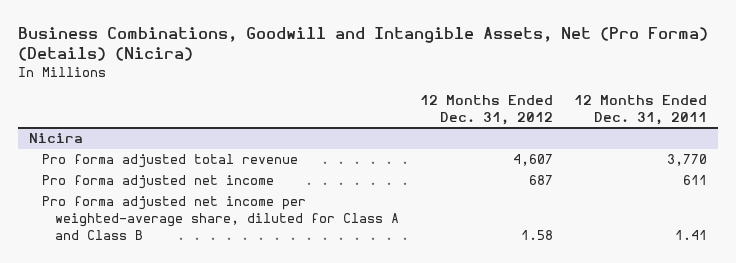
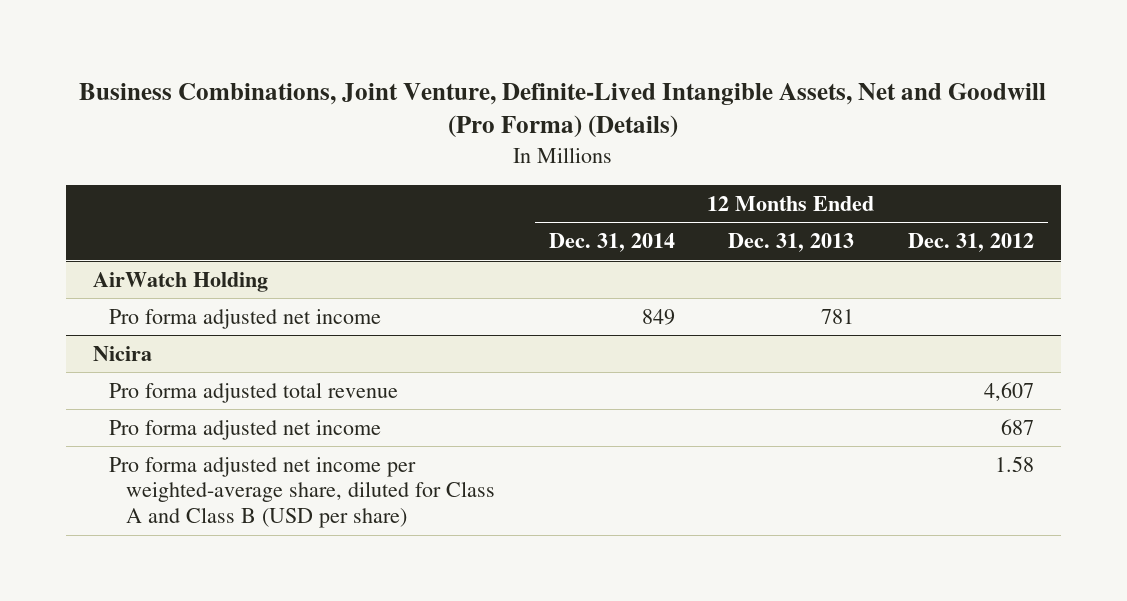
- Business Combinations, Goodwill and Intangible Assets, Net (Pro Forma) (Details) (Nicira)
+ Business Combinations, Joint Venture, Definite-Lived Intangible Assets, Net and Goodwill (Pro Forma) (Details)
- | 12 Months Ended Dec. 31, 2012 | 12 Months Ended Dec. 31, 2011
+ | 12 Months Ended Dec. 31, 2014 | 12 Months Ended Dec. 31, 2013 | 12 Months Ended Dec. 31, 2012
+ AirWatch Holding
+ Pro forma adjusted net income | 849 | 781 |
@ Nicira
- Pro forma adjusted net income per weighted-average share, diluted for Class A and Class B | 1.58 | 1.41
+ Pro forma adjusted net income per weighted-average share, diluted for Class A and Class B (USD per share) | | | 1.58

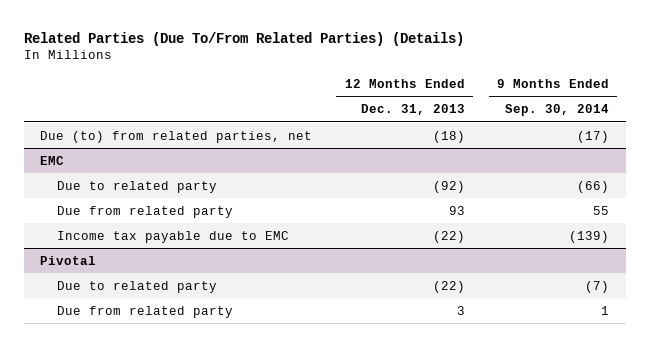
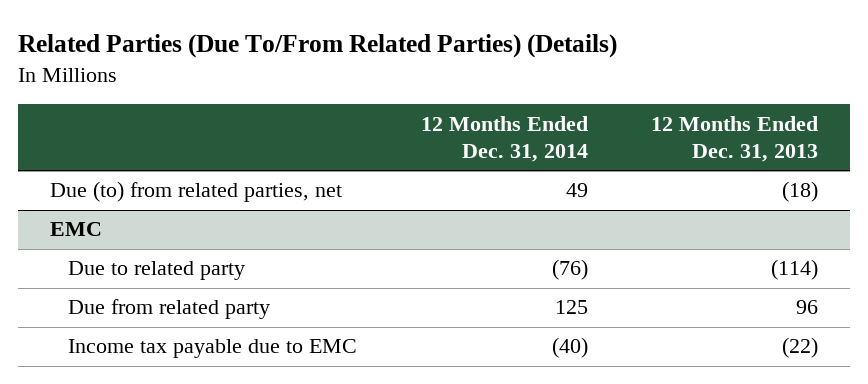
- | 12 Months Ended Dec. 31, 2013 | 9 Months Ended Sep. 30, 2014
+ | 12 Months Ended Dec. 31, 2014 | 12 Months Ended Dec. 31, 2013
@ EMC
- Due to related party | (92) | (66)
- Due from related party | 93 | 55
+ Due to related party | (76) | (114)
+ Due from related party | 125 | 96
- Pivotal
- Due to related party | (22) | (7)
- Due from related party | 3 | 1

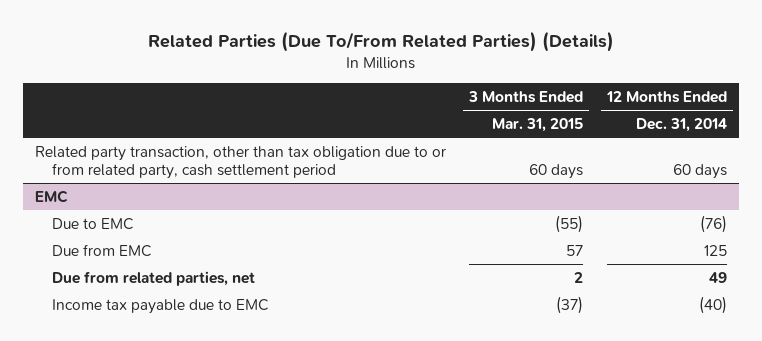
- | 12 Months Ended Dec. 31, 2014 | 12 Months Ended Dec. 31, 2013
+ | 3 Months Ended Mar. 31, 2015 | 12 Months Ended Dec. 31, 2014
- Due (to) from related parties, net | 49 | (18)
+ Related party transaction, other than tax obligation due to or from related party, cash settlement period | 60 days | 60 days
@ EMC
- Due to related party | (76) | (114)
- Due from related party | 125 | 96
+ Due to EMC | (55) | (76)
+ Due from EMC | 57 | 125
+ Due from related parties, net | 2 | 49

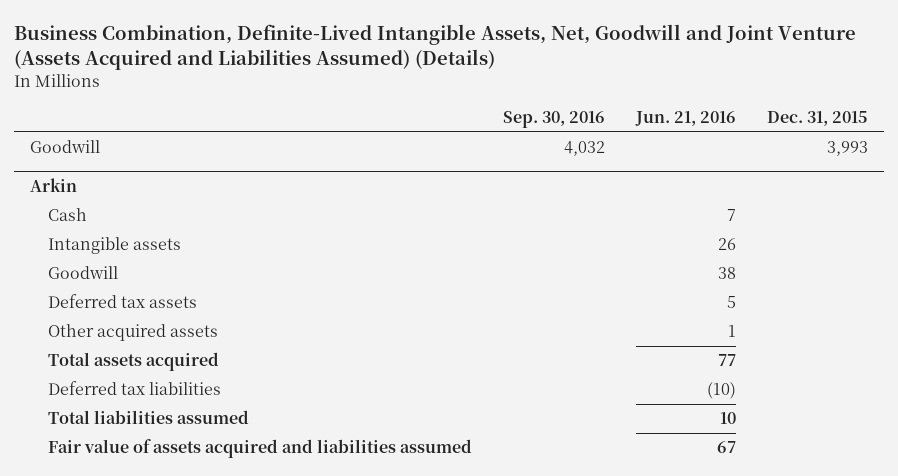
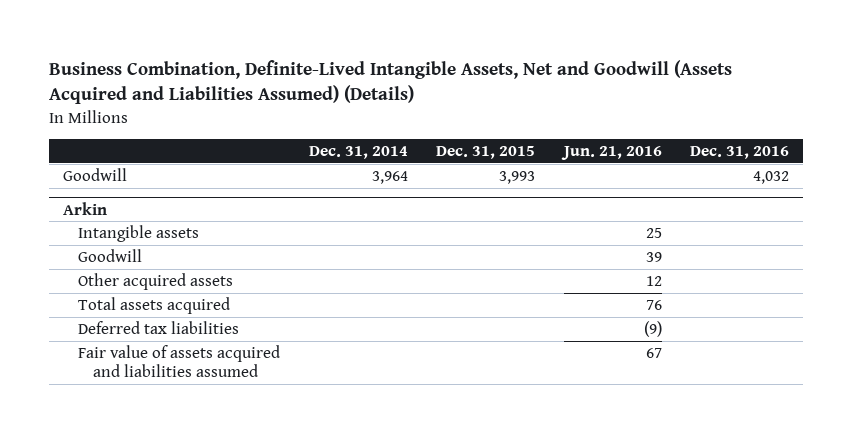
- Business Combination, Definite-Lived Intangible Assets, Net, Goodwill and Joint Venture (Assets Acquired and Liabilities Assumed) (Details)
+ Business Combination, Definite-Lived Intangible Assets, Net and Goodwill (Assets Acquired and Liabilities Assumed) (Details)
- | Sep. 30, 2016 | Jun. 21, 2016 | Dec. 31, 2015
+ | Dec. 31, 2014 | Dec. 31, 2015 | Jun. 21, 2016 | Dec. 31, 2016
@ Arkin
- Cash | | 7 |
- Intangible assets | | 26 |
- Goodwill | | 38 |
- Deferred tax assets | | 5 |
- Other acquired assets | | 1 |
- Total assets acquired | | 77 |
- Deferred tax liabilities | | (10) |
- Total liabilities assumed | | 10 |
+ Intangible assets | | | 25 |
+ Goodwill | | | 39 |
+ Other acquired assets | | | 12 |
+ Total assets acquired | | | 76 |
+ Deferred tax liabilities | | | (9) |

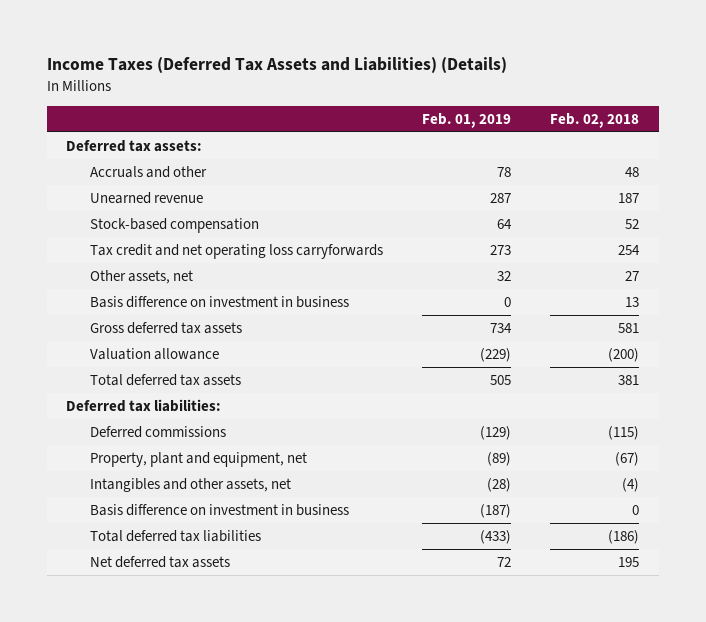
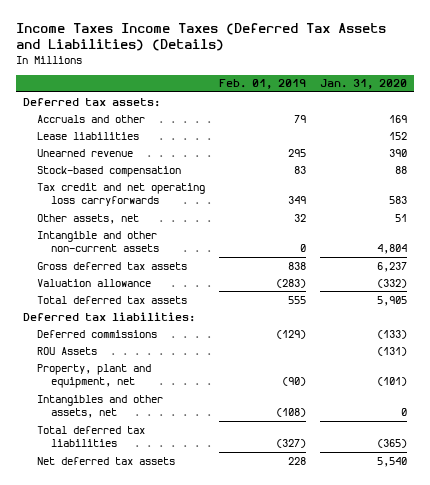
- Income Taxes (Deferred Tax Assets and Liabilities) (Details)
+ Income Taxes Income Taxes (Deferred Tax Assets and Liabilities) (Details)
- | Feb. 01, 2019 | Feb. 02, 2018
+ | Feb. 01, 2019 | Jan. 31, 2020
- Accruals and other | 78 | 48
- Unearned revenue | 287 | 187
- Stock-based compensation | 64 | 52
- Tax credit and net operating loss carryforwards | 273 | 254
+ Accruals and other | 79 | 169
+ Lease liabilities | | 152
+ Unearned revenue | 295 | 390
+ Stock-based compensation | 83 | 88
+ Tax credit and net operating loss carryforwards | 349 | 583
- Basis difference on investment in business | 0 | 13
- Gross deferred tax assets | 734 | 581
- Valuation allowance | (229) | (200)
- Total deferred tax assets | 505 | 381
+ Intangible and other non-current assets | 0 | 4,804
+ Gross deferred tax assets | 838 | 6,237
+ Valuation allowance | (283) | (332)
+ Total deferred tax assets | 555 | 5,905
- Property, plant and equipment, net | (89) | (67)
- Intangibles and other assets, net | (28) | (4)
- Basis difference on investment in business | (187) | 0
- Total deferred tax liabilities | (433) | (186)
- Net deferred tax assets | 72 | 195
+ ROU Assets | | (131)
+ Property, plant and equipment, net | (90) | (101)
+ Intangibles and other assets, net | (108) | 0
+ Total deferred tax liabilities | (327) | (365)
+ Net deferred tax assets | 228 | 5,540

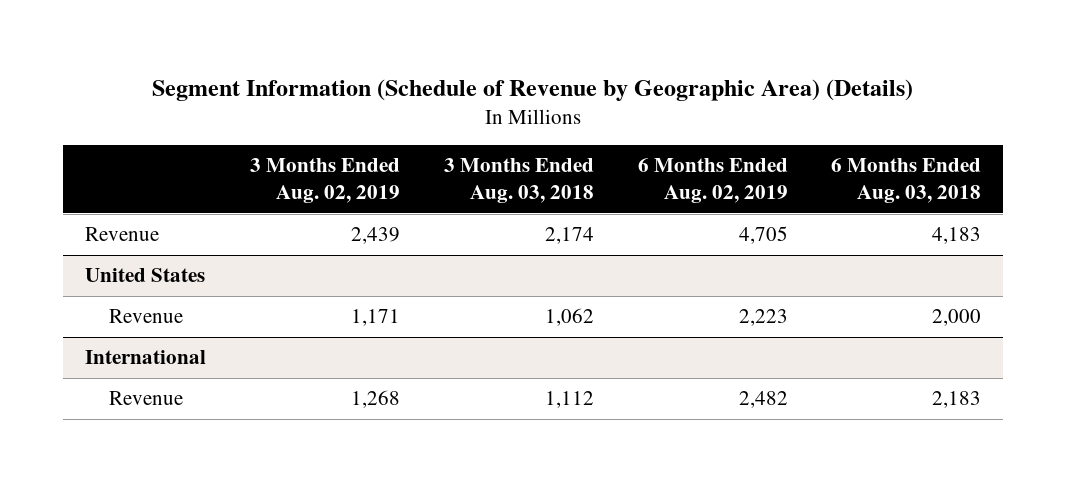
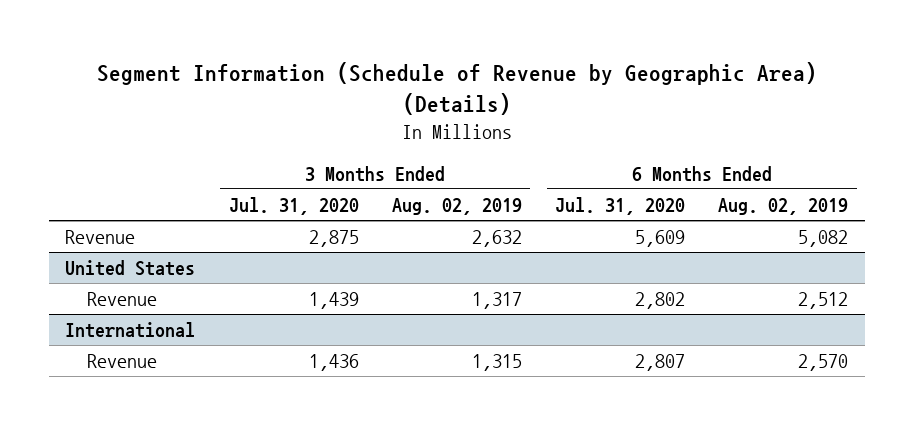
- | 3 Months Ended Aug. 02, 2019 | 3 Months Ended Aug. 03, 2018 | 6 Months Ended Aug. 02, 2019 | 6 Months Ended Aug. 03, 2018
+ | 3 Months Ended Jul. 31, 2020 | 3 Months Ended Aug. 02, 2019 | 6 Months Ended Jul. 31, 2020 | 6 Months Ended Aug. 02, 2019
- Revenue | 2,439 | 2,174 | 4,705 | 4,183
+ Revenue | 2,875 | 2,632 | 5,609 | 5,082
@ United States
- Revenue | 1,171 | 1,062 | 2,223 | 2,000
+ Revenue | 1,439 | 1,317 | 2,802 | 2,512
@ International
- Revenue | 1,268 | 1,112 | 2,482 | 2,183
+ Revenue | 1,436 | 1,315 | 2,807 | 2,570

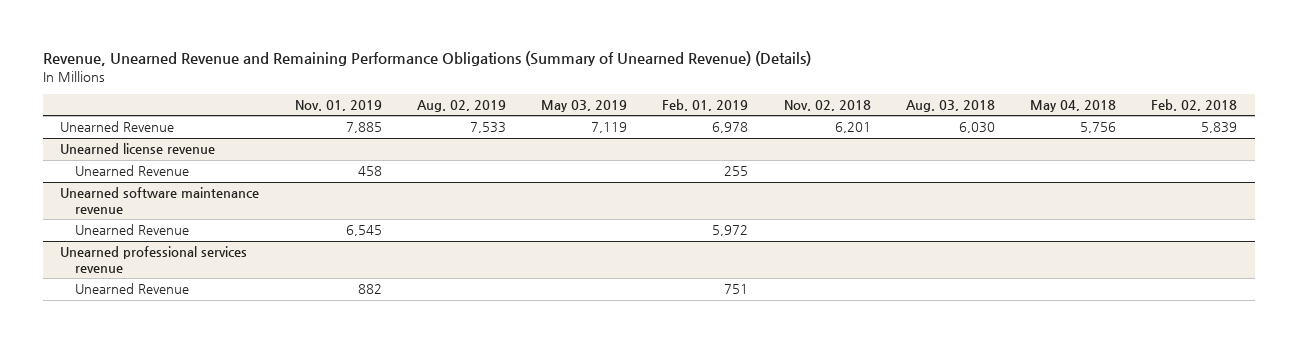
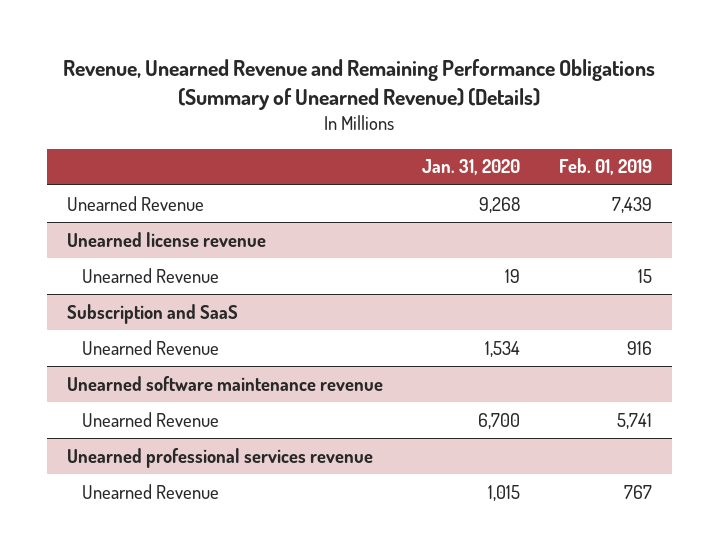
- | Nov. 01, 2019 | Aug. 02, 2019 | May 03, 2019 | Feb. 01, 2019 | Nov. 02, 2018 | Aug. 03, 2018 | May 04, 2018 | Feb. 02, 2018
+ | Jan. 31, 2020 | Feb. 01, 2019
- Unearned Revenue | 7,885 | 7,533 | 7,119 | 6,978 | 6,201 | 6,030 | 5,756 | 5,839
+ Unearned Revenue | 9,268 | 7,439
@ Unearned license revenue
- Unearned Revenue | 458 | | | 255 | | | |
+ Unearned Revenue | 19 | 15
+ Subscription and SaaS
+ Unearned Revenue | 1,534 | 916
@ Unearned software maintenance revenue
- Unearned Revenue | 6,545 | | | 5,972 | | | |
+ Unearned Revenue | 6,700 | 5,741
@ Unearned professional services revenue
- Unearned Revenue | 882 | | | 751 | | | |
+ Unearned Revenue | 1,015 | 767

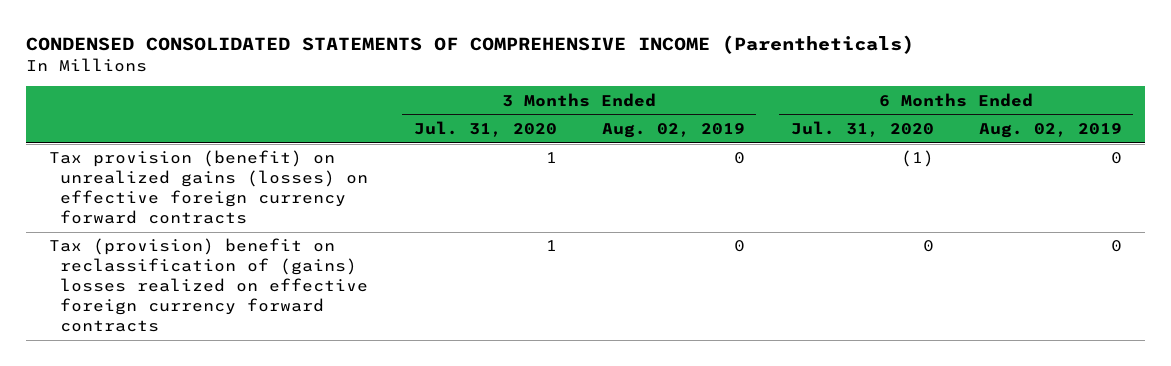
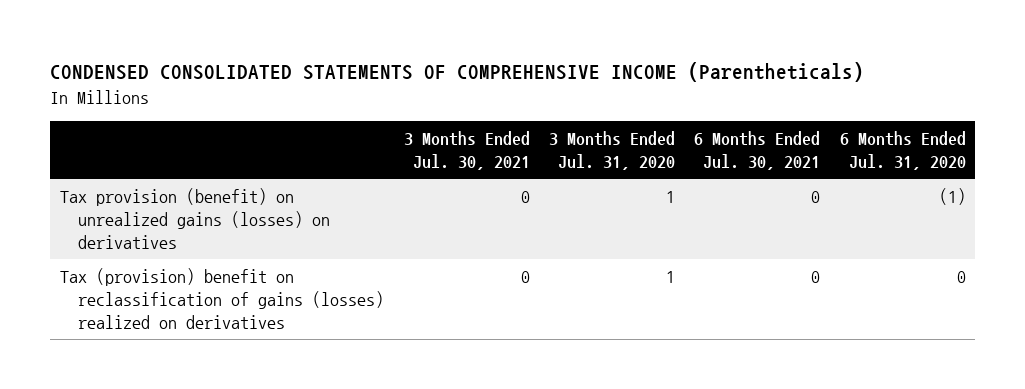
- | 3 Months Ended Jul. 31, 2020 | 3 Months Ended Aug. 02, 2019 | 6 Months Ended Jul. 31, 2020 | 6 Months Ended Aug. 02, 2019
+ | 3 Months Ended Jul. 30, 2021 | 3 Months Ended Jul. 31, 2020 | 6 Months Ended Jul. 30, 2021 | 6 Months Ended Jul. 31, 2020
- Tax provision (benefit) on unrealized gains (losses) on effective foreign currency forward contracts | 1 | 0 | (1) | 0
- Tax (provision) benefit on reclassification of (gains) losses realized on effective foreign currency forward contracts | 1 | 0 | 0 | 0
+ Tax provision (benefit) on unrealized gains (losses) on derivatives | 0 | 1 | 0 | (1)
+ Tax (provision) benefit on reclassification of gains (losses) realized on derivatives | 0 | 1 | 0 | 0

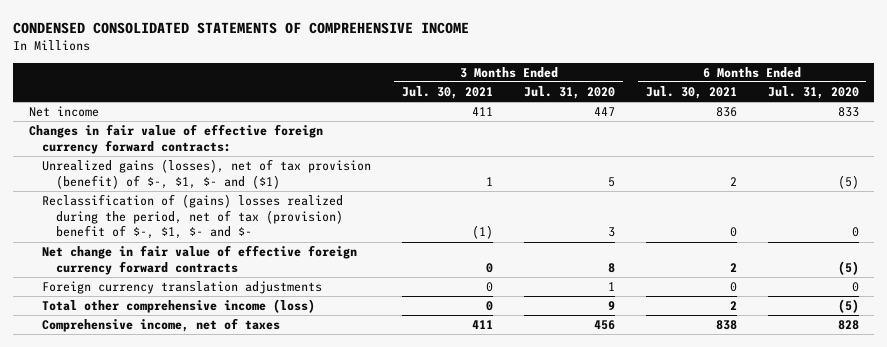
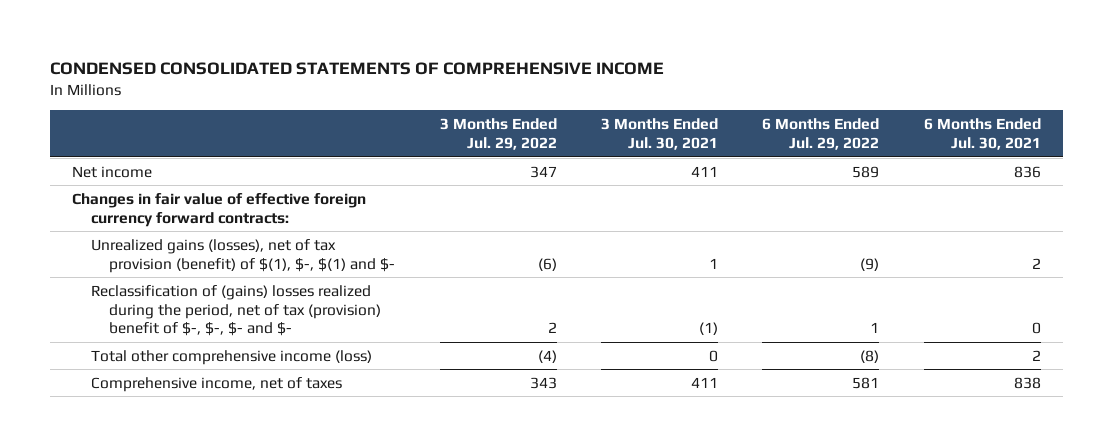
- | 3 Months Ended Jul. 30, 2021 | 3 Months Ended Jul. 31, 2020 | 6 Months Ended Jul. 30, 2021 | 6 Months Ended Jul. 31, 2020
+ | 3 Months Ended Jul. 29, 2022 | 3 Months Ended Jul. 30, 2021 | 6 Months Ended Jul. 29, 2022 | 6 Months Ended Jul. 30, 2021
- Unrealized gains (losses), net of tax provision (benefit) of $-, $1, $- and ($1) | 1 | 5 | 2 | (5)
- Reclassification of (gains) losses realized during the period, net of tax (provision) benefit of $-, $1, $- and $- | (1) | 3 | 0 | 0
- Net change in fair value of effective foreign currency forward contracts | 0 | 8 | 2 | (5)
- Foreign currency translation adjustments | 0 | 1 | 0 | 0
+ Unrealized gains (losses), net of tax provision (benefit) of $(1), $-, $(1) and $- | (6) | 1 | (9) | 2
+ Reclassification of (gains) losses realized during the period, net of tax (provision) benefit of $-, $-, $- and $- | 2 | (1) | 1 | 0

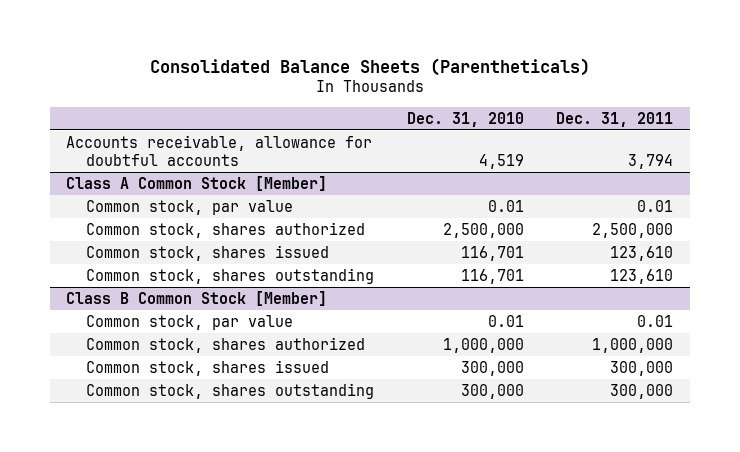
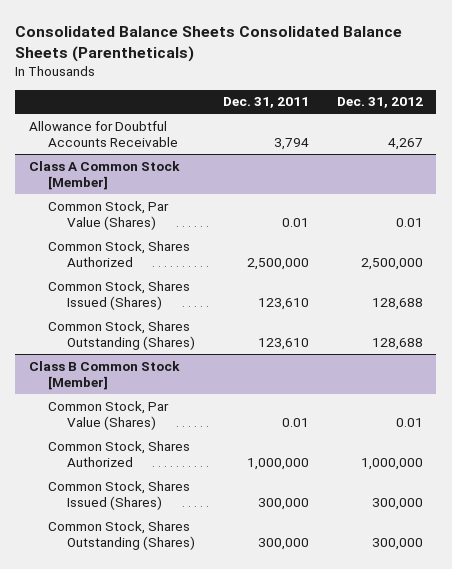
- Consolidated Balance Sheets (Parentheticals)
+ Consolidated Balance Sheets Consolidated Balance Sheets (Parentheticals)
- | Dec. 31, 2010 | Dec. 31, 2011
+ | Dec. 31, 2011 | Dec. 31, 2012
- Accounts receivable, allowance for doubtful accounts | 4,519 | 3,794
+ Allowance for Doubtful Accounts Receivable | 3,794 | 4,267
@ Class A Common Stock [Member]
- Common stock, par value | 0.01 | 0.01
- Common stock, shares authorized | 2,500,000 | 2,500,000
- Common stock, shares issued | 116,701 | 123,610
- Common stock, shares outstanding | 116,701 | 123,610
+ Common Stock, Par Value (Shares) | 0.01 | 0.01
+ Common Stock, Shares Authorized | 2,500,000 | 2,500,000
+ Common Stock, Shares Issued (Shares) | 123,610 | 128,688
+ Common Stock, Shares Outstanding (Shares) | 123,610 | 128,688
@ Class B Common Stock [Member]
- Common stock, par value | 0.01 | 0.01
- Common stock, shares authorized | 1,000,000 | 1,000,000
- Common stock, shares issued | 300,000 | 300,000
- Common stock, shares outstanding | 300,000 | 300,000
+ Common Stock, Par Value (Shares) | 0.01 | 0.01
+ Common Stock, Shares Authorized | 1,000,000 | 1,000,000
+ Common Stock, Shares Issued (Shares) | 300,000 | 300,000
+ Common Stock, Shares Outstanding (Shares) | 300,000 | 300,000

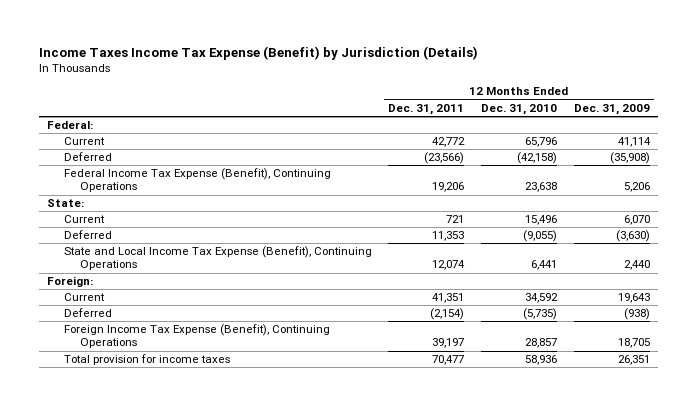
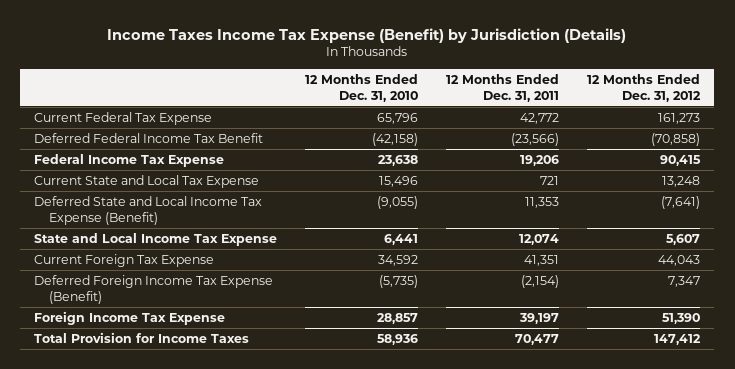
- | 12 Months Ended Dec. 31, 2011 | 12 Months Ended Dec. 31, 2010 | 12 Months Ended Dec. 31, 2009
+ | 12 Months Ended Dec. 31, 2010 | 12 Months Ended Dec. 31, 2011 | 12 Months Ended Dec. 31, 2012
- Federal:
- Current | 42,772 | 65,796 | 41,114
- Deferred | (23,566) | (42,158) | (35,908)
- Federal Income Tax Expense (Benefit), Continuing Operations | 19,206 | 23,638 | 5,206
- State:
- Current | 721 | 15,496 | 6,070
- Deferred | 11,353 | (9,055) | (3,630)
- State and Local Income Tax Expense (Benefit), Continuing Operations | 12,074 | 6,441 | 2,440
- Foreign:
- Current | 41,351 | 34,592 | 19,643
- Deferred | (2,154) | (5,735) | (938)
- Foreign Income Tax Expense (Benefit), Continuing Operations | 39,197 | 28,857 | 18,705
- Total provision for income taxes | 70,477 | 58,936 | 26,351
+ Current Federal Tax Expense | 65,796 | 42,772 | 161,273
+ Deferred Federal Income Tax Benefit | (42,158) | (23,566) | (70,858)
+ Federal Income Tax Expense | 23,638 | 19,206 | 90,415
+ Current State and Local Tax Expense | 15,496 | 721 | 13,248
+ Deferred State and Local Income Tax Expense (Benefit) | (9,055) | 11,353 | (7,641)
+ State and Local Income Tax Expense | 6,441 | 12,074 | 5,607
+ Current Foreign Tax Expense | 34,592 | 41,351 | 44,043
+ Deferred Foreign Income Tax Expense (Benefit) | (5,735) | (2,154) | 7,347
+ Foreign Income Tax Expense | 28,857 | 39,197 | 51,390
+ Total Provision for Income Taxes | 58,936 | 70,477 | 147,412

